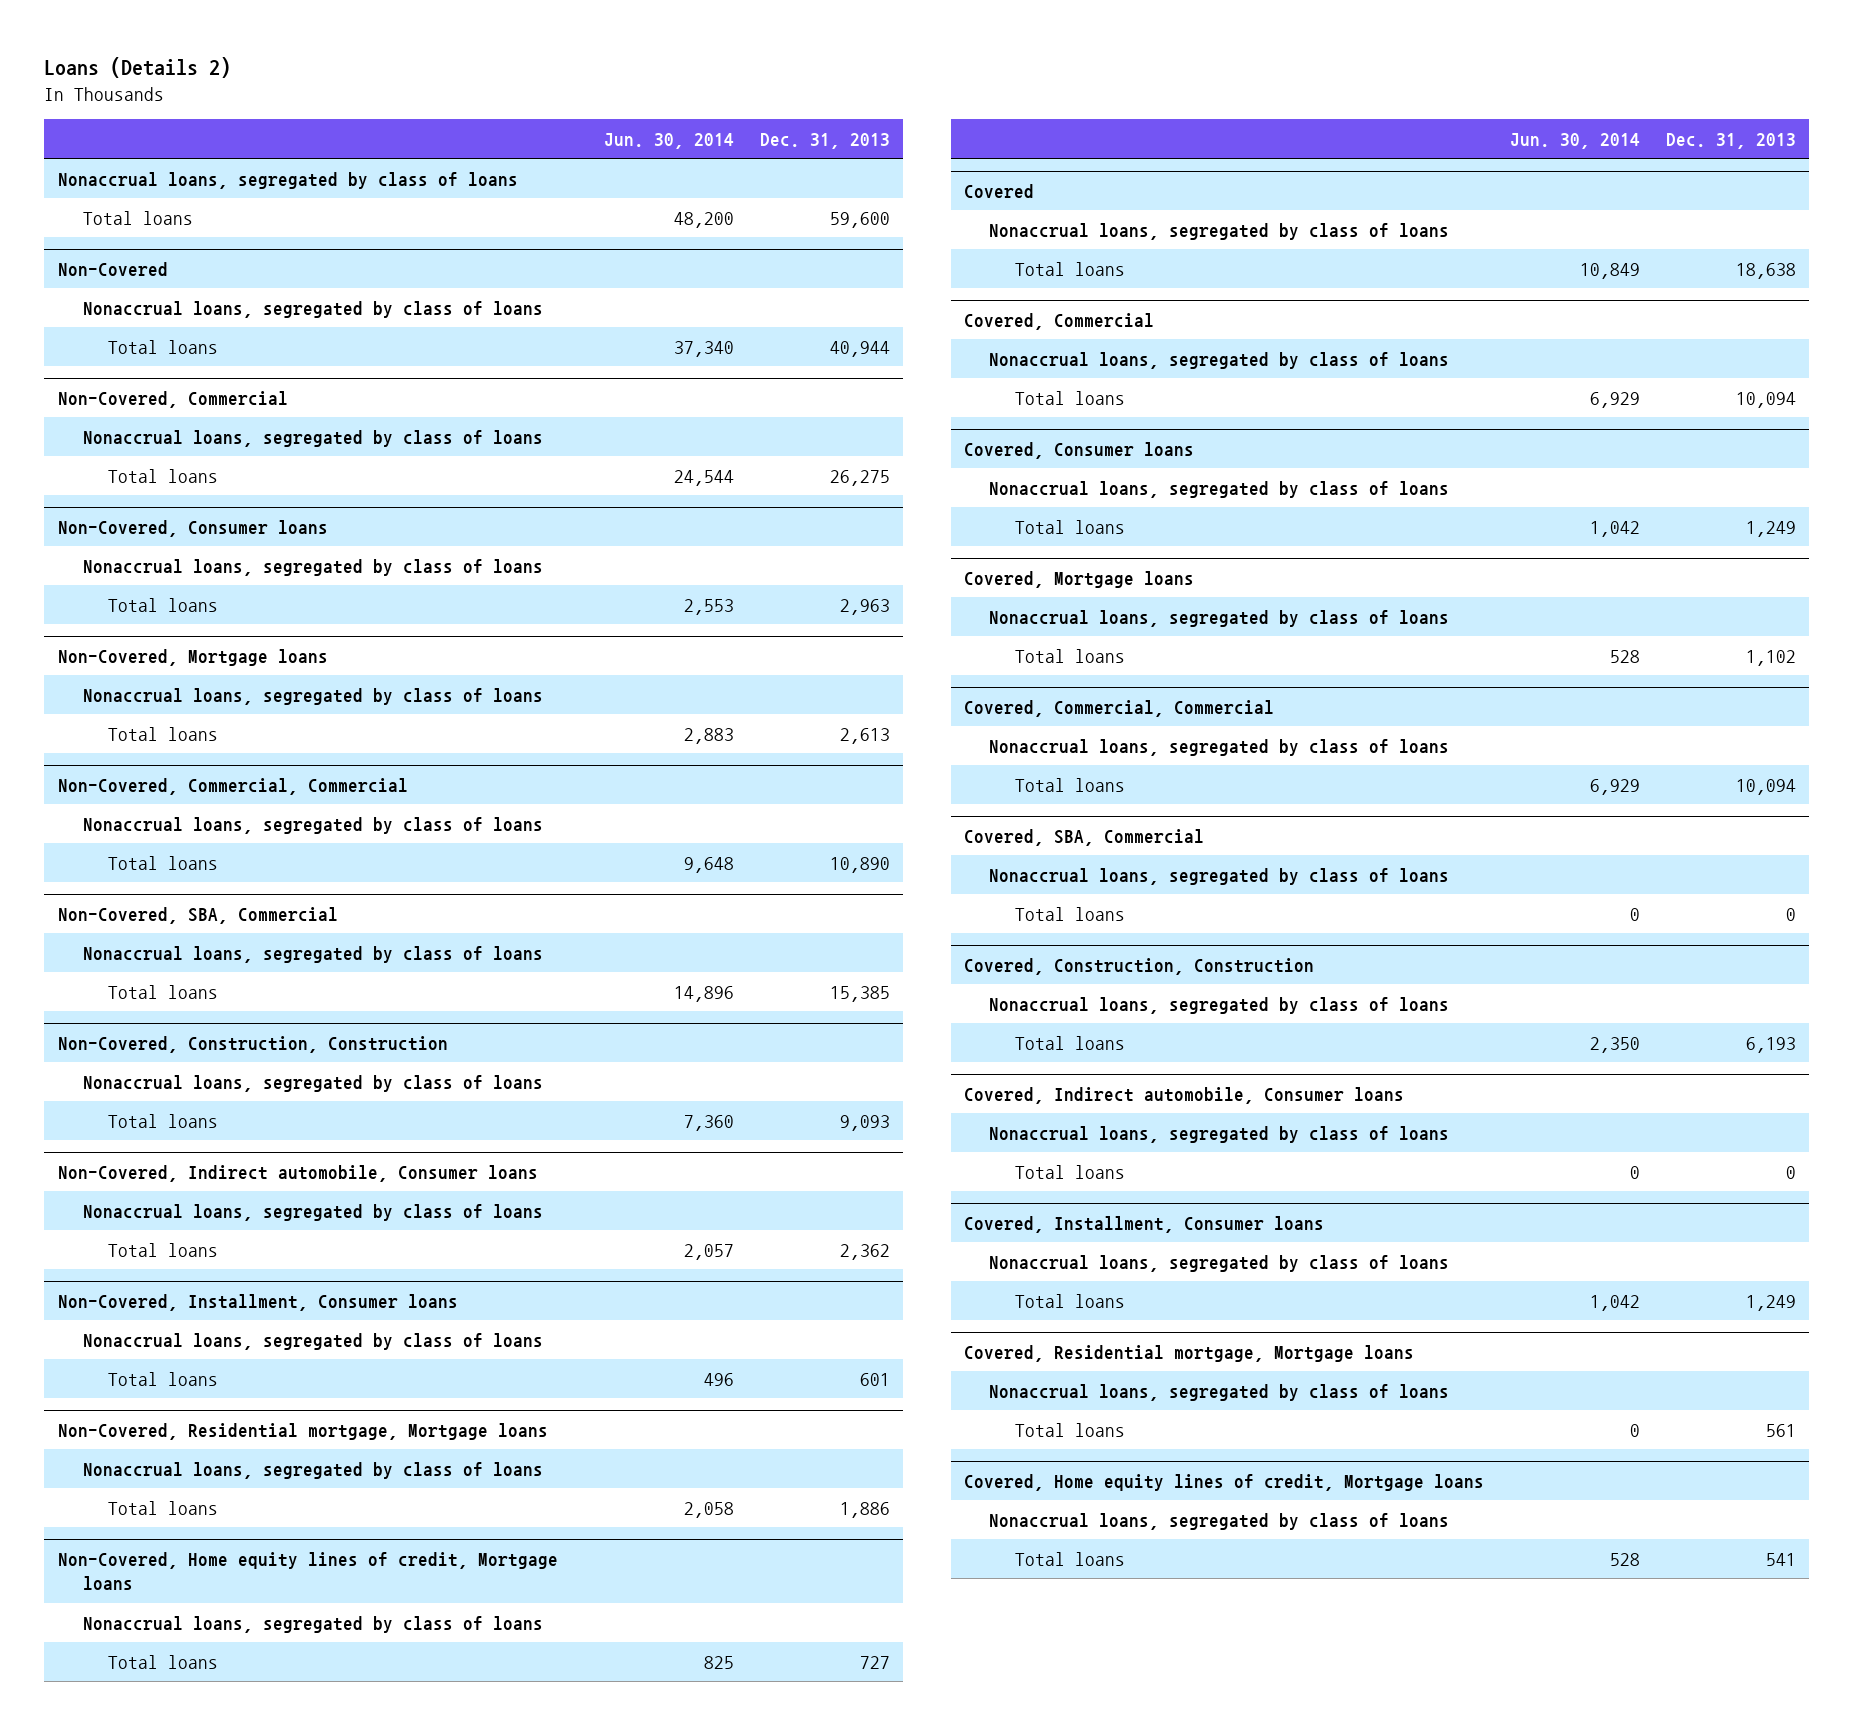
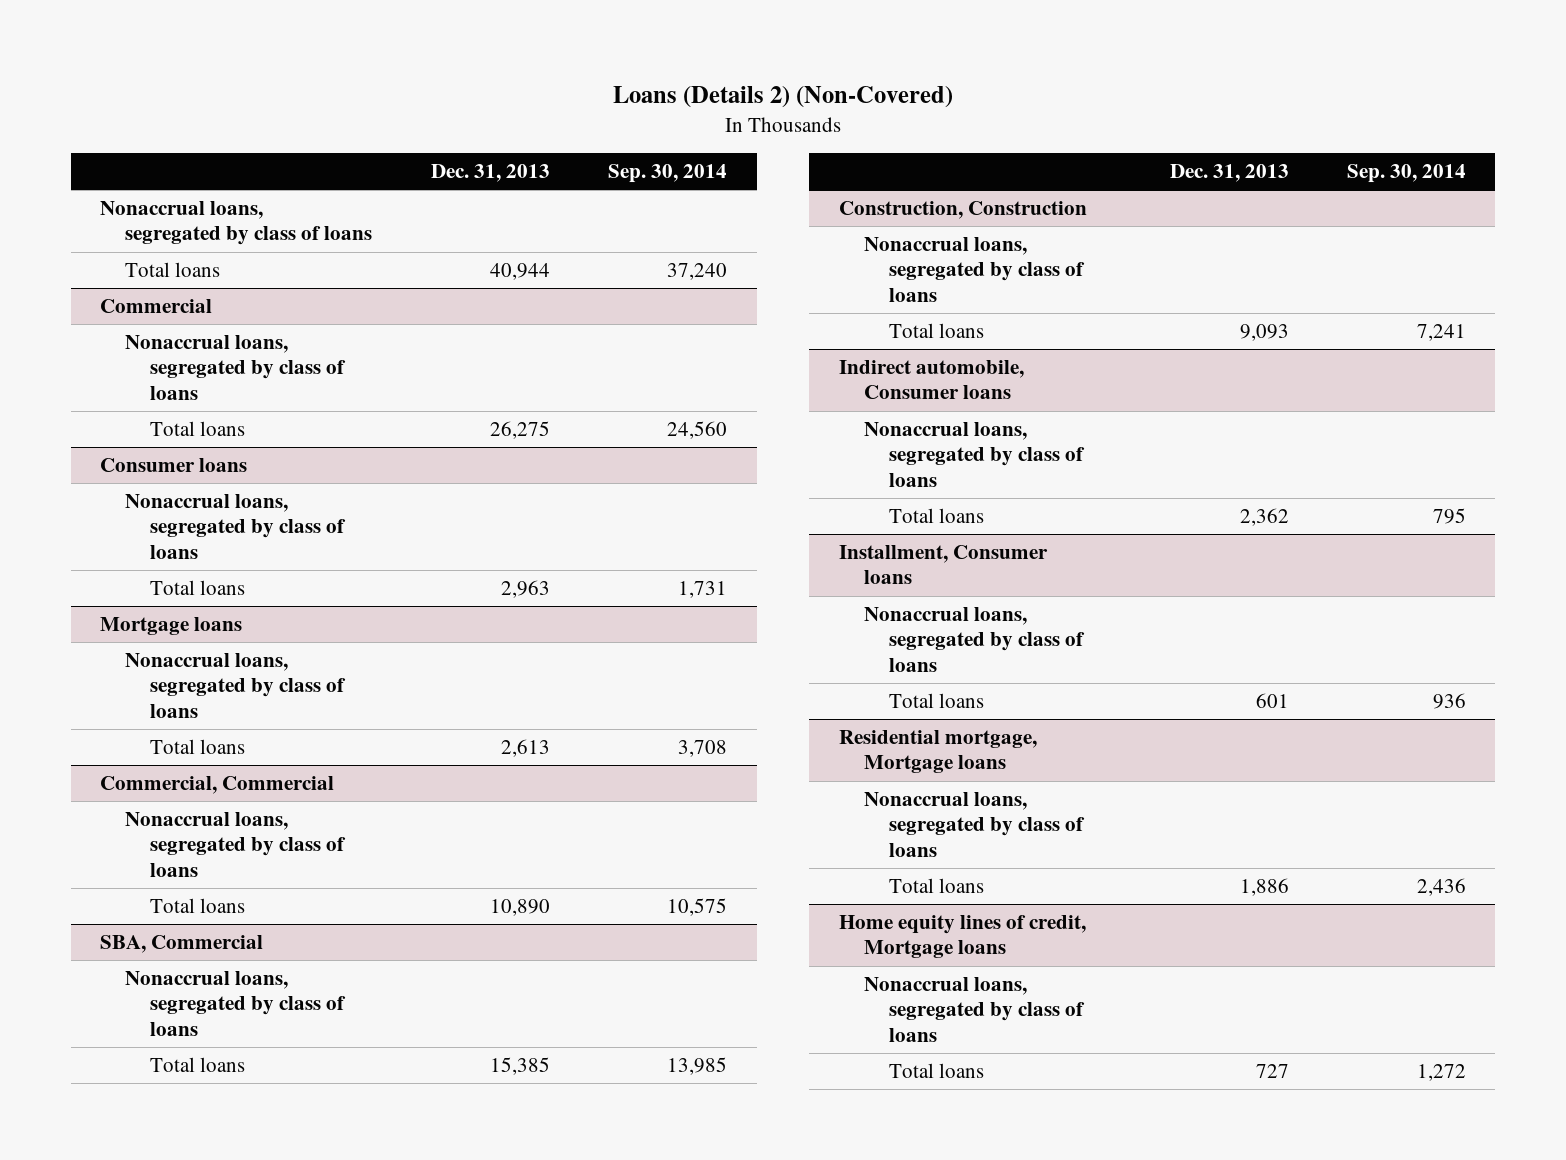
- Loans (Details 2)
+ Loans (Details 2) (Non-Covered)
- | Jun. 30, 2014 | Dec. 31, 2013
+ | Dec. 31, 2013 | Sep. 30, 2014
- Total loans | 48,200 | 59,600
- Non-Covered
- Nonaccrual loans, segregated by class of loans
- Non-Covered, Commercial
+ Commercial
- Non-Covered, Consumer loans
+ Consumer loans
- Non-Covered, Mortgage loans
+ Mortgage loans
- Non-Covered, Commercial, Commercial
+ Commercial, Commercial
- Non-Covered, SBA, Commercial
+ SBA, Commercial
- Non-Covered, Construction, Construction
+ Construction, Construction
- Non-Covered, Indirect automobile, Consumer loans
+ Indirect automobile, Consumer loans
- Non-Covered, Installment, Consumer loans
+ Installment, Consumer loans
- Non-Covered, Residential mortgage, Mortgage loans
+ Residential mortgage, Mortgage loans
- Non-Covered, Home equity lines of credit, Mortgage loans
+ Home equity lines of credit, Mortgage loans
- Covered
- Nonaccrual loans, segregated by class of loans
- Total loans | 10,849 | 18,638
- Covered, Commercial
- Nonaccrual loans, segregated by class of loans
- Total loans | 6,929 | 10,094
- Covered, Consumer loans
- Nonaccrual loans, segregated by class of loans
- Total loans | 1,042 | 1,249
- Covered, Mortgage loans
- Nonaccrual loans, segregated by class of loans
- Total loans | 528 | 1,102
- Covered, Commercial, Commercial
- Nonaccrual loans, segregated by class of loans
- Total loans | 6,929 | 10,094
- Covered, SBA, Commercial
- Nonaccrual loans, segregated by class of loans
- Total loans | 0 | 0
- Covered, Construction, Construction
- Nonaccrual loans, segregated by class of loans
- Total loans | 2,350 | 6,193
- Covered, Indirect automobile, Consumer loans
- Nonaccrual loans, segregated by class of loans
- Total loans | 0 | 0
- Covered, Installment, Consumer loans
- Nonaccrual loans, segregated by class of loans
- Total loans | 1,042 | 1,249
- Covered, Residential mortgage, Mortgage loans
- Nonaccrual loans, segregated by class of loans
- Total loans | 0 | 561
- Covered, Home equity lines of credit, Mortgage loans
- Nonaccrual loans, segregated by class of loans
- Total loans | 528 | 541

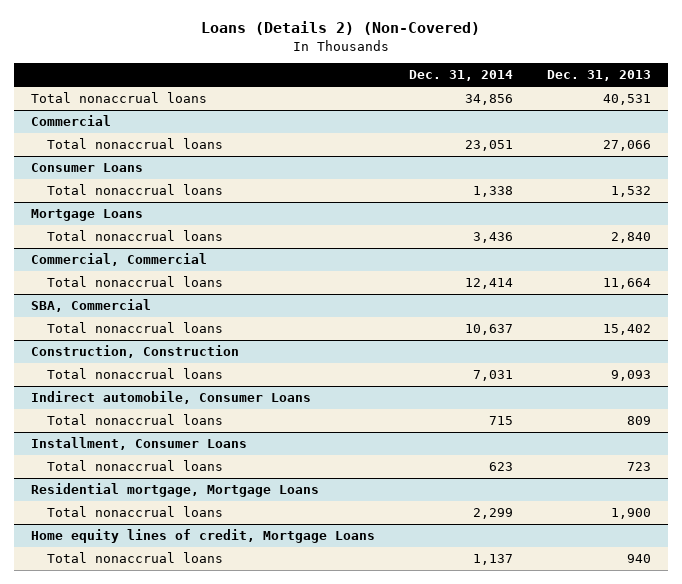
- | Dec. 31, 2013 | Sep. 30, 2014
+ | Dec. 31, 2014 | Dec. 31, 2013
- Nonaccrual loans, segregated by class of loans
- Total loans | 40,944 | 37,240
+ Total nonaccrual loans | 34,856 | 40,531
@ Commercial
- Nonaccrual loans, segregated by class of loans
- Total loans | 26,275 | 24,560
- Consumer loans
- Nonaccrual loans, segregated by class of loans
- Total loans | 2,963 | 1,731
- Mortgage loans
- Nonaccrual loans, segregated by class of loans
- Total loans | 2,613 | 3,708
@ Commercial
+ Total nonaccrual loans | 23,051 | 27,066
+ Consumer Loans
+ Total nonaccrual loans | 1,338 | 1,532
+ Mortgage Loans
+ Total nonaccrual loans | 3,436 | 2,840
@ Commercial, Commercial
- Nonaccrual loans, segregated by class of loans
- Total loans | 10,890 | 10,575
+ Total nonaccrual loans | 12,414 | 11,664
@ SBA, Commercial
- Nonaccrual loans, segregated by class of loans
- Total loans | 15,385 | 13,985
+ Total nonaccrual loans | 10,637 | 15,402
@ Construction, Construction
- Nonaccrual loans, segregated by class of loans
- Total loans | 9,093 | 7,241
- Indirect automobile, Consumer loans
- Nonaccrual loans, segregated by class of loans
- Total loans | 2,362 | 795
- Installment, Consumer loans
- Nonaccrual loans, segregated by class of loans
- Total loans | 601 | 936
- Residential mortgage, Mortgage loans
- Nonaccrual loans, segregated by class of loans
- Total loans | 1,886 | 2,436
- Home equity lines of credit, Mortgage loans
- Nonaccrual loans, segregated by class of loans
- Total loans | 727 | 1,272
@ Construction, Construction
+ Total nonaccrual loans | 7,031 | 9,093
+ Indirect automobile, Consumer Loans
+ Total nonaccrual loans | 715 | 809
+ Installment, Consumer Loans
+ Total nonaccrual loans | 623 | 723
+ Residential mortgage, Mortgage Loans
+ Total nonaccrual loans | 2,299 | 1,900
+ Home equity lines of credit, Mortgage Loans
+ Total nonaccrual loans | 1,137 | 940

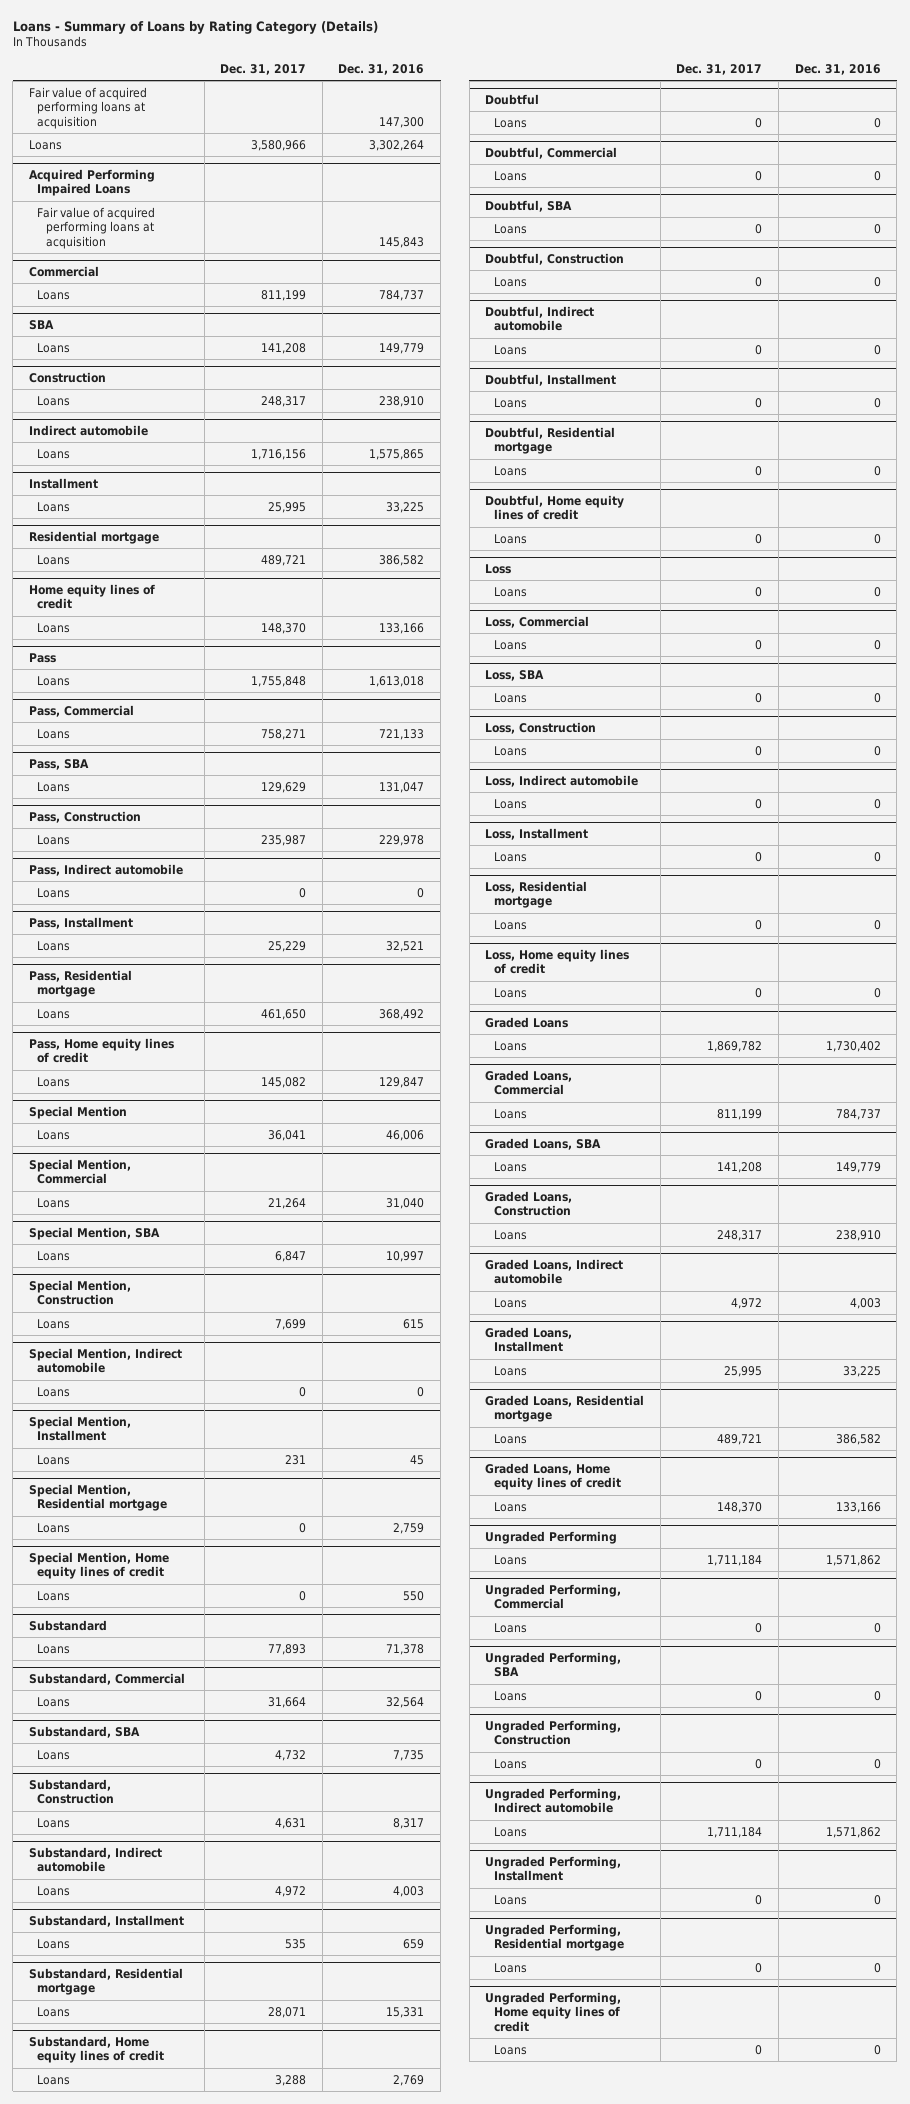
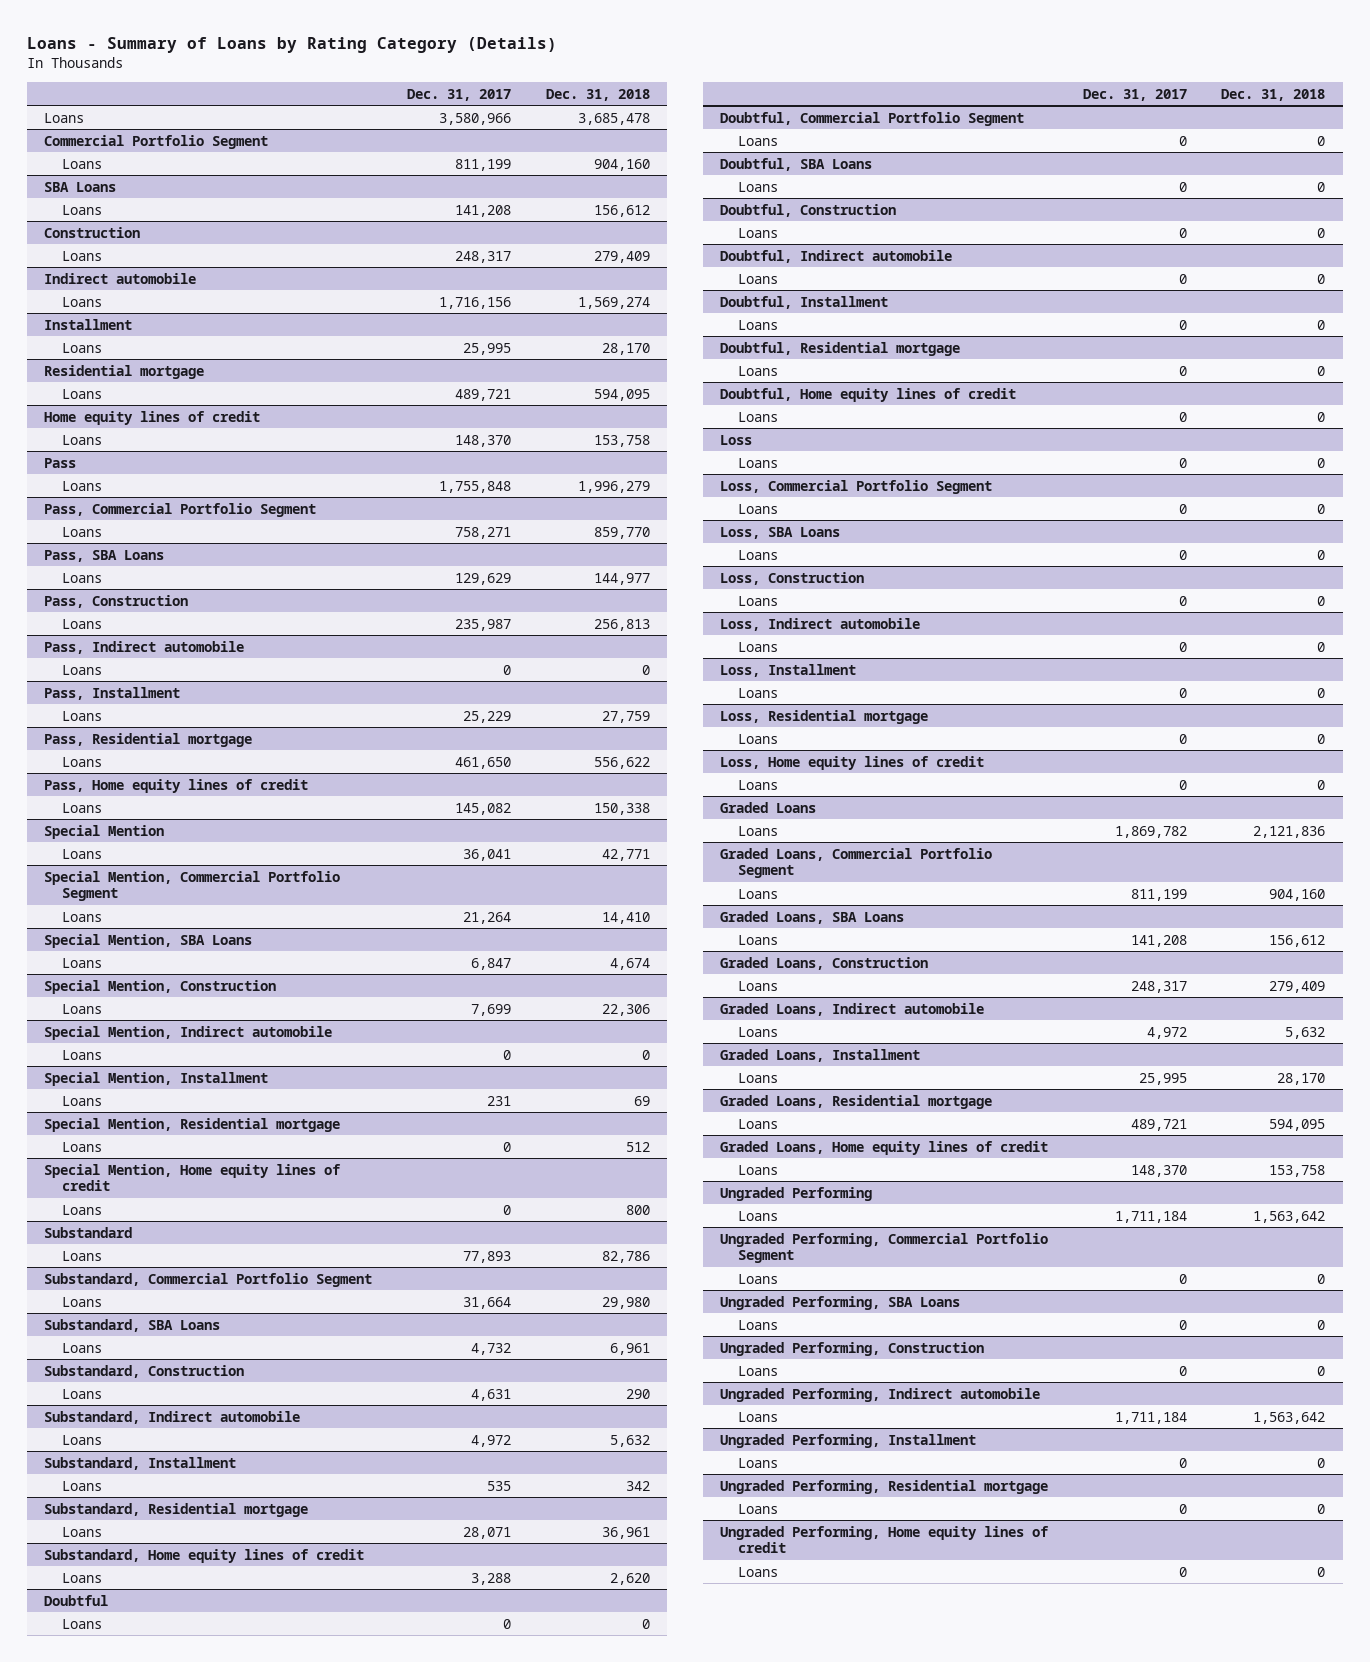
- | Dec. 31, 2017 | Dec. 31, 2016
+ | Dec. 31, 2017 | Dec. 31, 2018
- Fair value of acquired performing loans at acquisition | | 147,300
- Acquired Performing Impaired Loans
- Fair value of acquired performing loans at acquisition | | 145,843
- Commercial
+ Commercial Portfolio Segment
- SBA
+ SBA Loans
- Pass, Commercial
+ Pass, Commercial Portfolio Segment
- Pass, SBA
+ Pass, SBA Loans
- Special Mention, Commercial
+ Special Mention, Commercial Portfolio Segment
- Special Mention, SBA
+ Special Mention, SBA Loans
- Substandard, Commercial
+ Substandard, Commercial Portfolio Segment
- Substandard, SBA
+ Substandard, SBA Loans
- Doubtful, Commercial
+ Doubtful, Commercial Portfolio Segment
- Doubtful, SBA
+ Doubtful, SBA Loans
- Loss, Commercial
+ Loss, Commercial Portfolio Segment
- Loss, SBA
+ Loss, SBA Loans
- Graded Loans, Commercial
+ Graded Loans, Commercial Portfolio Segment
- Graded Loans, SBA
+ Graded Loans, SBA Loans
- Ungraded Performing, Commercial
+ Ungraded Performing, Commercial Portfolio Segment
- Ungraded Performing, SBA
+ Ungraded Performing, SBA Loans

